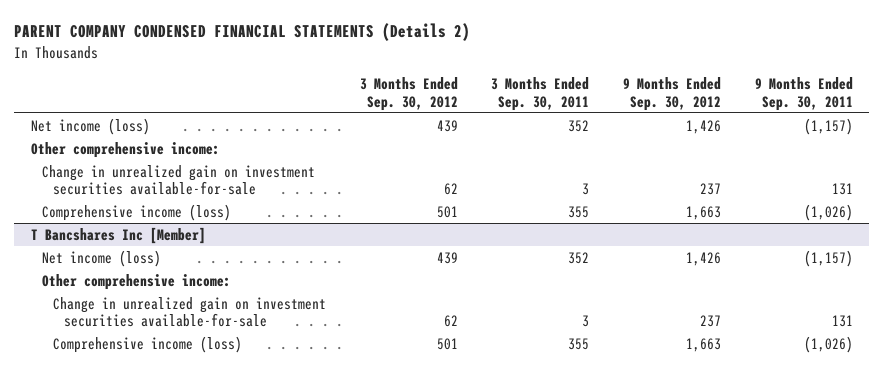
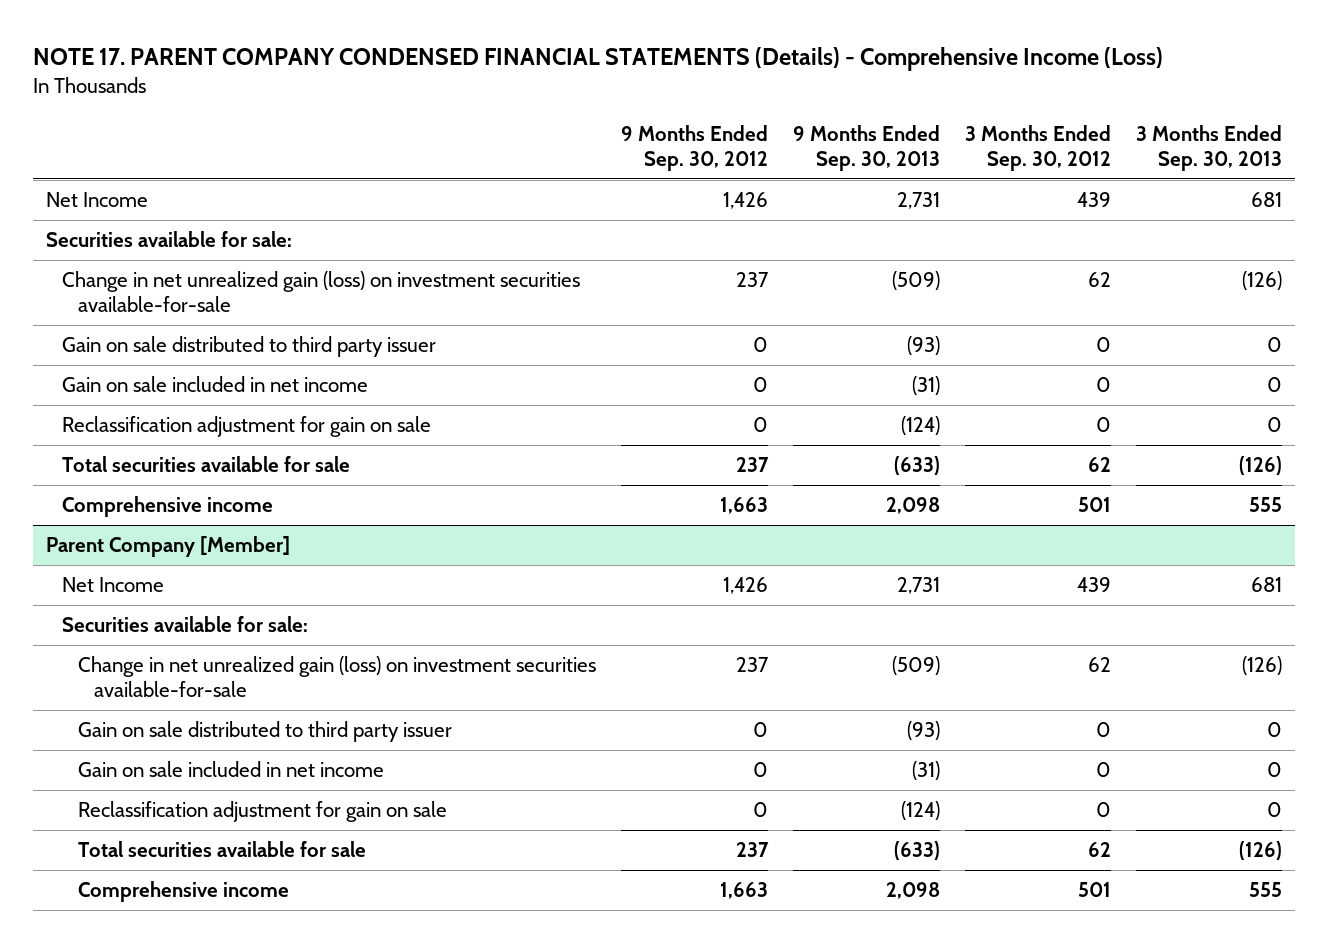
- PARENT COMPANY CONDENSED FINANCIAL STATEMENTS (Details 2)
+ NOTE 17. PARENT COMPANY CONDENSED FINANCIAL STATEMENTS (Details) - Comprehensive Income (Loss)
- | 3 Months Ended Sep. 30, 2012 | 3 Months Ended Sep. 30, 2011 | 9 Months Ended Sep. 30, 2012 | 9 Months Ended Sep. 30, 2011
+ | 9 Months Ended Sep. 30, 2012 | 9 Months Ended Sep. 30, 2013 | 3 Months Ended Sep. 30, 2012 | 3 Months Ended Sep. 30, 2013
- Net income (loss) | 439 | 352 | 1,426 | (1,157)
- Other comprehensive income:
- Change in unrealized gain on investment securities available-for-sale | 62 | 3 | 237 | 131
- Comprehensive income (loss) | 501 | 355 | 1,663 | (1,026)
- T Bancshares Inc [Member]
- Net income (loss) | 439 | 352 | 1,426 | (1,157)
- Other comprehensive income:
- Change in unrealized gain on investment securities available-for-sale | 62 | 3 | 237 | 131
- Comprehensive income (loss) | 501 | 355 | 1,663 | (1,026)
+ Net Income | 1,426 | 2,731 | 439 | 681
+ Securities available for sale:
+ Change in net unrealized gain (loss) on investment securities available-for-sale | 237 | (509) | 62 | (126)
+ Gain on sale distributed to third party issuer | 0 | (93) | 0 | 0
+ Gain on sale included in net income | 0 | (31) | 0 | 0
+ Reclassification adjustment for gain on sale | 0 | (124) | 0 | 0
+ Total securities available for sale | 237 | (633) | 62 | (126)
+ Comprehensive income | 1,663 | 2,098 | 501 | 555
+ Parent Company [Member]
+ Net Income | 1,426 | 2,731 | 439 | 681
+ Securities available for sale:
+ Change in net unrealized gain (loss) on investment securities available-for-sale | 237 | (509) | 62 | (126)
+ Gain on sale distributed to third party issuer | 0 | (93) | 0 | 0
+ Gain on sale included in net income | 0 | (31) | 0 | 0
+ Reclassification adjustment for gain on sale | 0 | (124) | 0 | 0
+ Total securities available for sale | 237 | (633) | 62 | (126)
+ Comprehensive income | 1,663 | 2,098 | 501 | 555

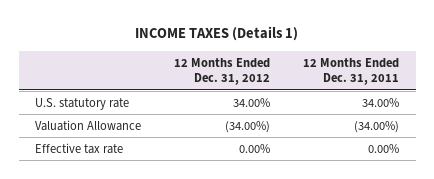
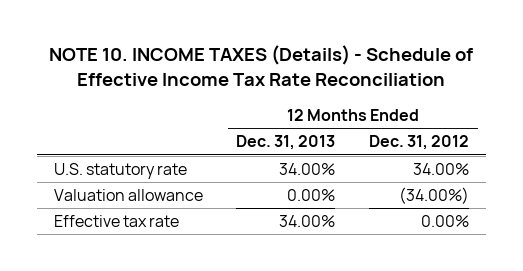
- INCOME TAXES (Details 1)
+ NOTE 10. INCOME TAXES (Details) - Schedule of Effective Income Tax Rate Reconciliation
- | 12 Months Ended Dec. 31, 2012 | 12 Months Ended Dec. 31, 2011
+ | 12 Months Ended Dec. 31, 2013 | 12 Months Ended Dec. 31, 2012
- Valuation Allowance | (34.00%) | (34.00%)
+ Valuation allowance | 0.00% | (34.00%)

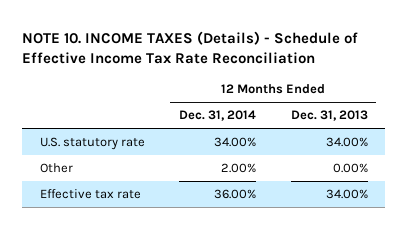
- | 12 Months Ended Dec. 31, 2013 | 12 Months Ended Dec. 31, 2012
+ | 12 Months Ended Dec. 31, 2014 | 12 Months Ended Dec. 31, 2013
- Valuation allowance | 0.00% | (34.00%)
+ Other | 2.00% | 0.00%

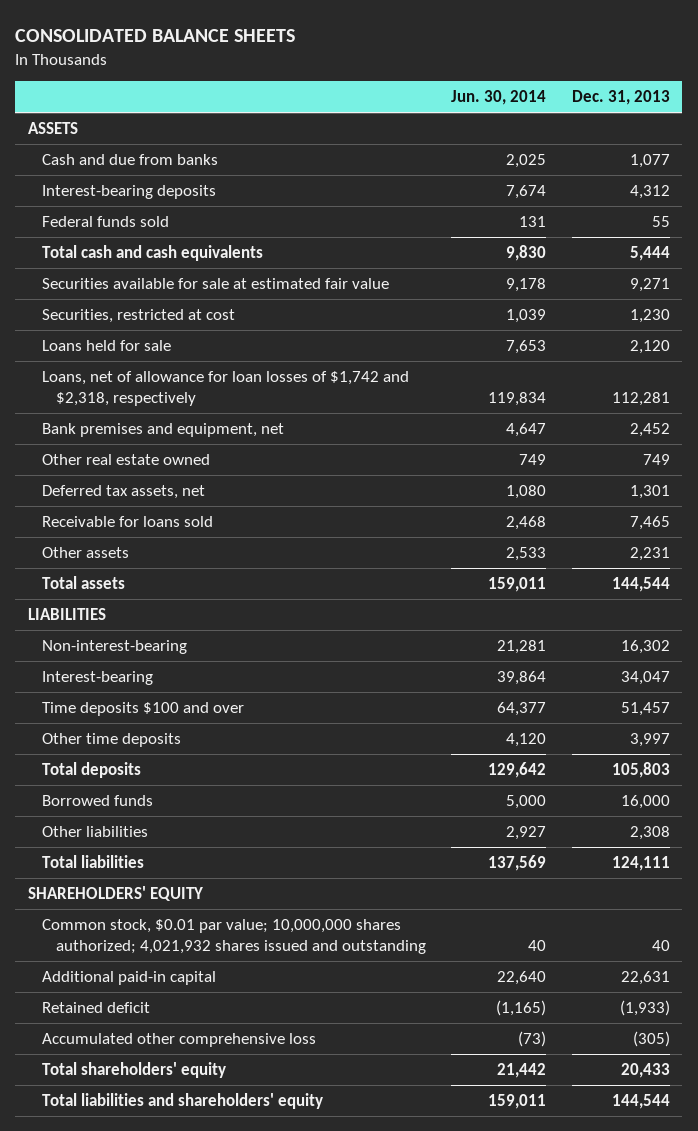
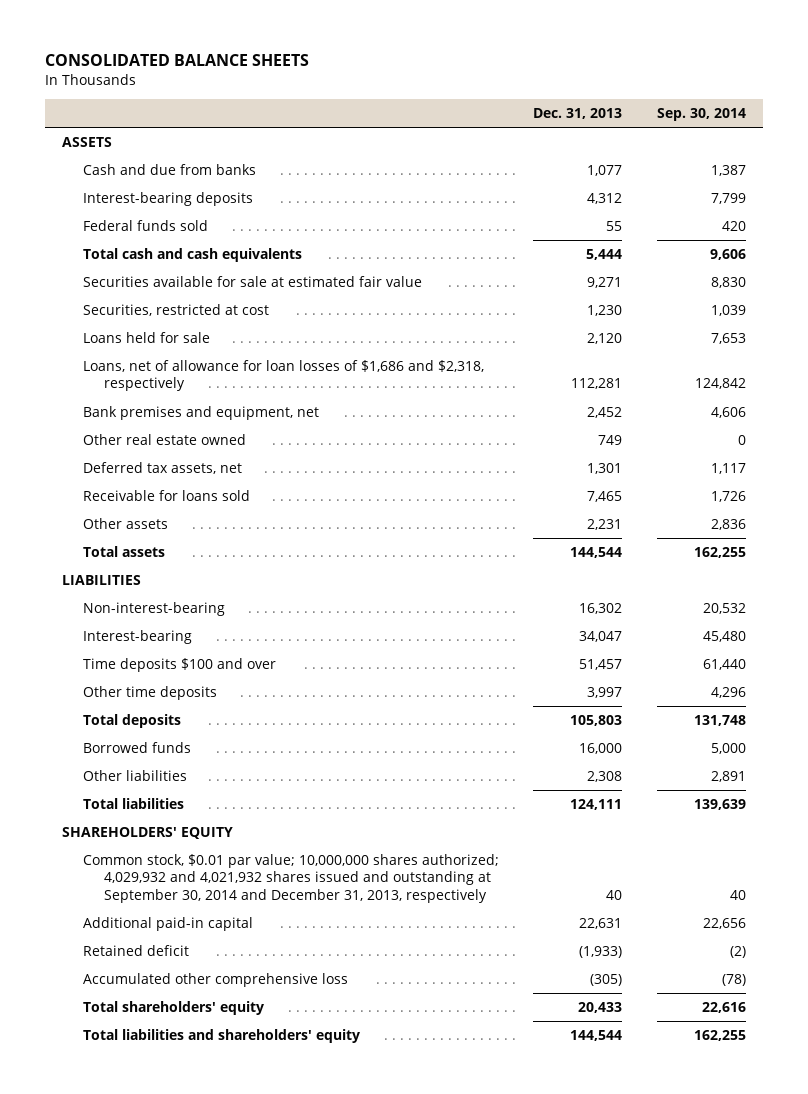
- | Jun. 30, 2014 | Dec. 31, 2013
+ | Dec. 31, 2013 | Sep. 30, 2014
- Loans, net of allowance for loan losses of $1,742 and $2,318, respectively | 119,834 | 112,281
+ Loans, net of allowance for loan losses of $1,686 and $2,318, respectively | 112,281 | 124,842
- Common stock, $0.01 par value; 10,000,000 shares authorized; 4,021,932 shares issued and outstanding | 40 | 40
+ Common stock, $0.01 par value; 10,000,000 shares authorized; 4,029,932 and 4,021,932 shares issued and outstanding at September 30, 2014 and December 31, 2013, respectively | 40 | 40

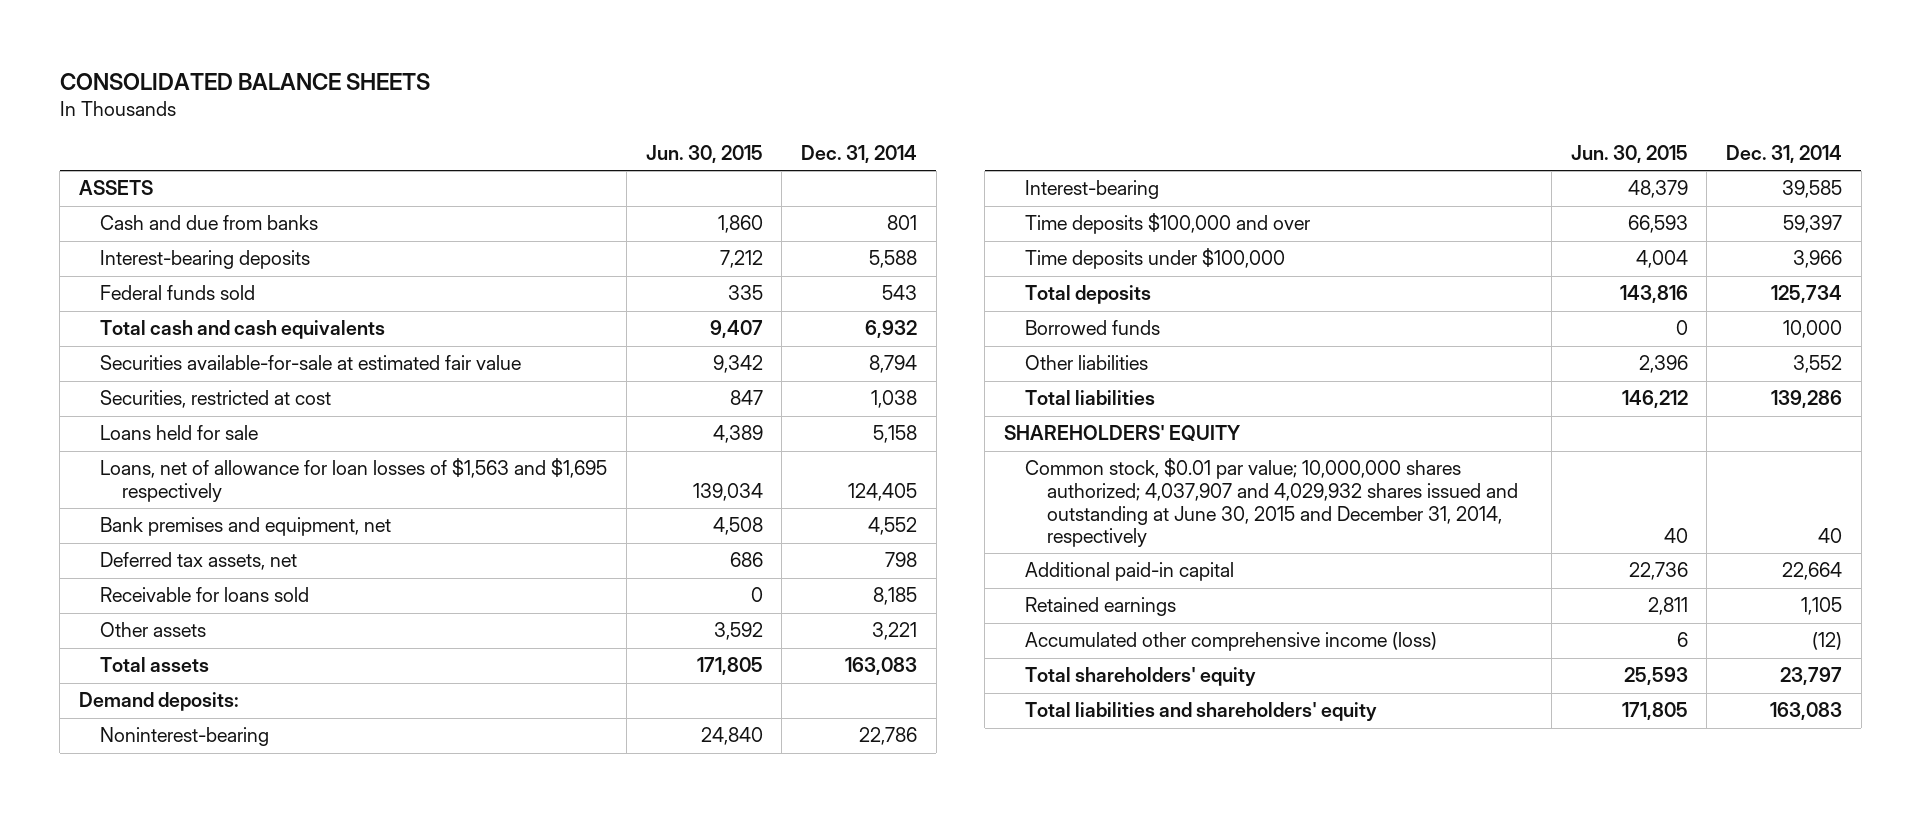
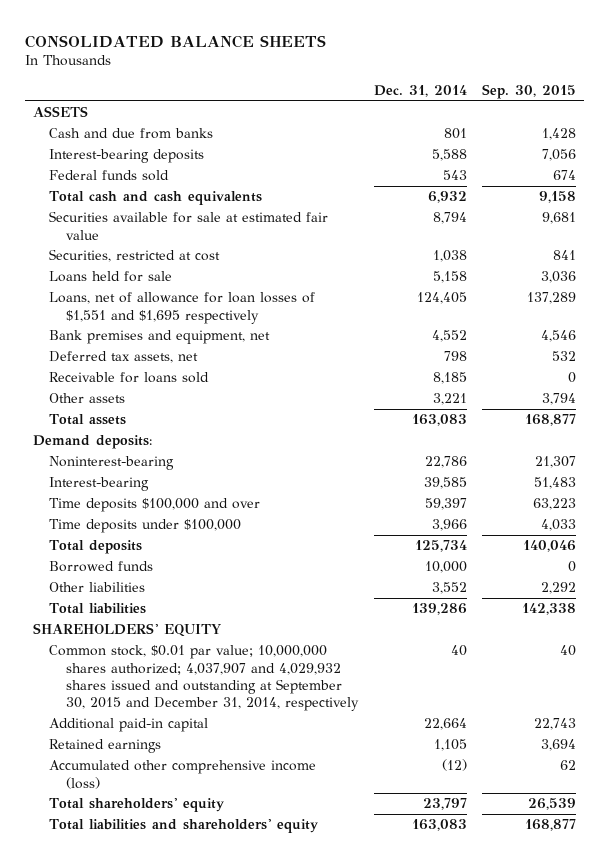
- | Jun. 30, 2015 | Dec. 31, 2014
+ | Dec. 31, 2014 | Sep. 30, 2015
- Securities available-for-sale at estimated fair value | 9,342 | 8,794
+ Securities available for sale at estimated fair value | 8,794 | 9,681
- Loans, net of allowance for loan losses of $1,563 and $1,695 respectively | 139,034 | 124,405
+ Loans, net of allowance for loan losses of $1,551 and $1,695 respectively | 124,405 | 137,289
- Common stock, $0.01 par value; 10,000,000 shares authorized; 4,037,907 and 4,029,932 shares issued and outstanding at June 30, 2015 and December 31, 2014, respectively | 40 | 40
+ Common stock, $0.01 par value; 10,000,000 shares authorized; 4,037,907 and 4,029,932 shares issued and outstanding at September 30, 2015 and December 31, 2014, respectively | 40 | 40

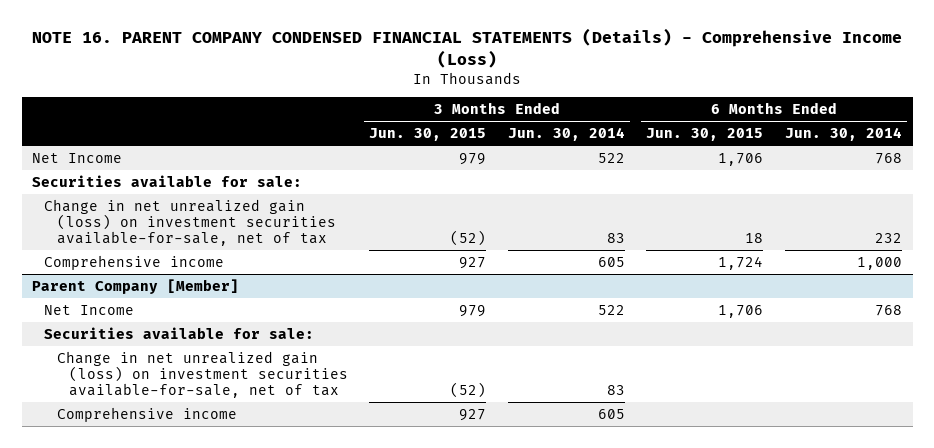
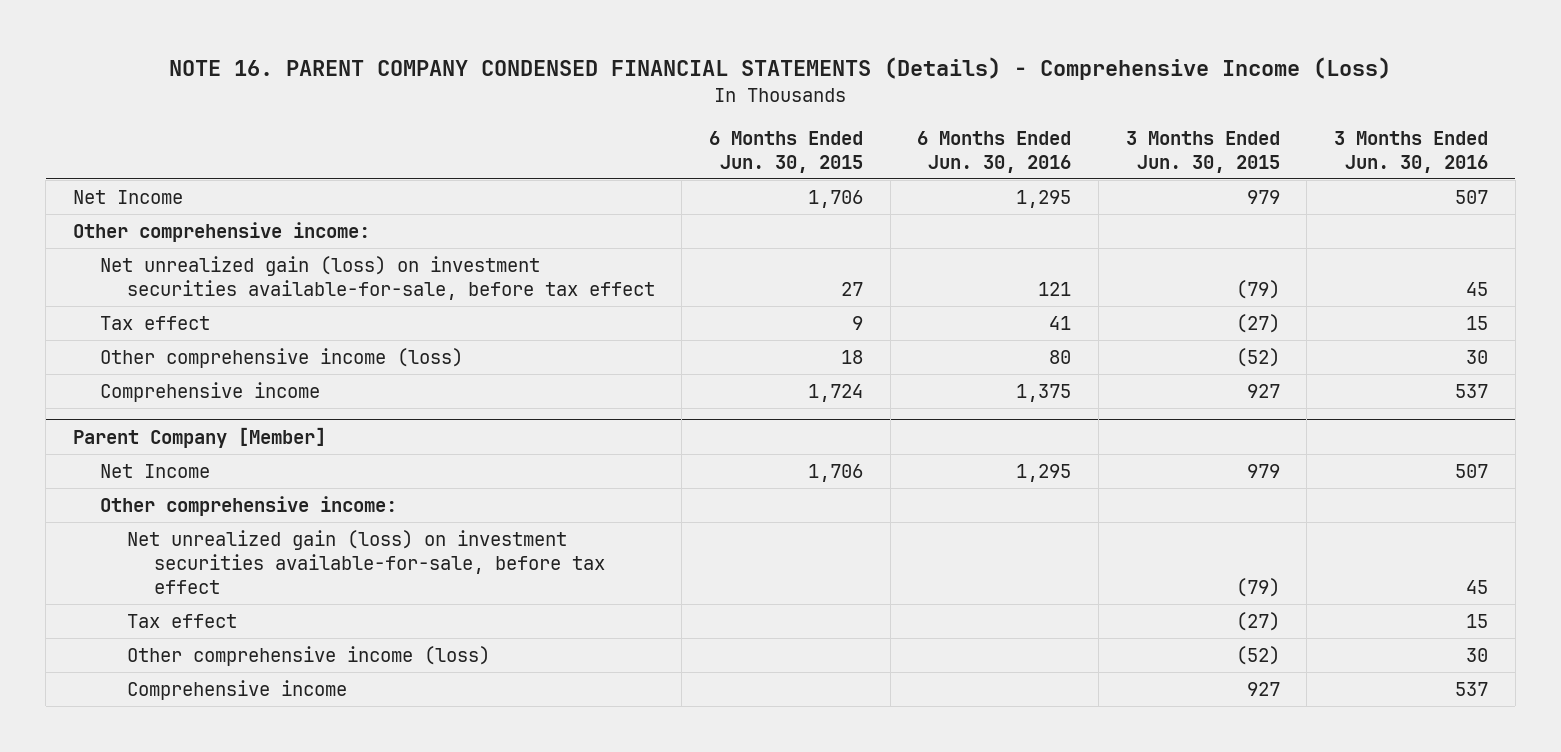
- | 3 Months Ended Jun. 30, 2015 | 3 Months Ended Jun. 30, 2014 | 6 Months Ended Jun. 30, 2015 | 6 Months Ended Jun. 30, 2014
+ | 6 Months Ended Jun. 30, 2015 | 6 Months Ended Jun. 30, 2016 | 3 Months Ended Jun. 30, 2015 | 3 Months Ended Jun. 30, 2016
- Securities available for sale:
- Change in net unrealized gain (loss) on investment securities available-for-sale, net of tax | (52) | 83 | 18 | 232
+ Other comprehensive income:
+ Net unrealized gain (loss) on investment securities available-for-sale, before tax effect | 27 | 121 | (79) | 45
+ Tax effect | 9 | 41 | (27) | 15
+ Other comprehensive income (loss) | 18 | 80 | (52) | 30
@ Parent Company [Member]
- Securities available for sale:
- Change in net unrealized gain (loss) on investment securities available-for-sale, net of tax | (52) | 83 | |
+ Other comprehensive income:
+ Net unrealized gain (loss) on investment securities available-for-sale, before tax effect | | | (79) | 45
+ Tax effect | | | (27) | 15
+ Other comprehensive income (loss) | | | (52) | 30

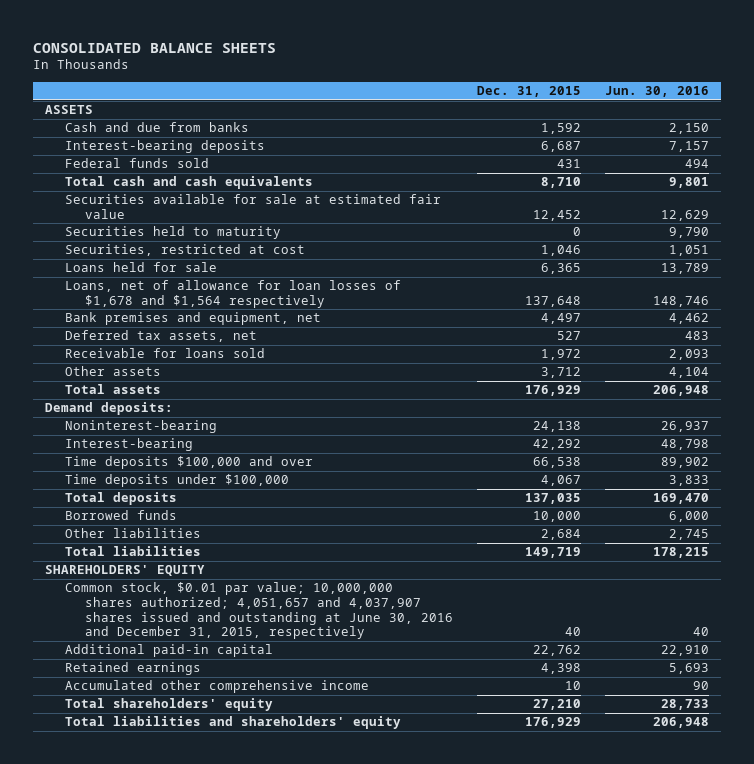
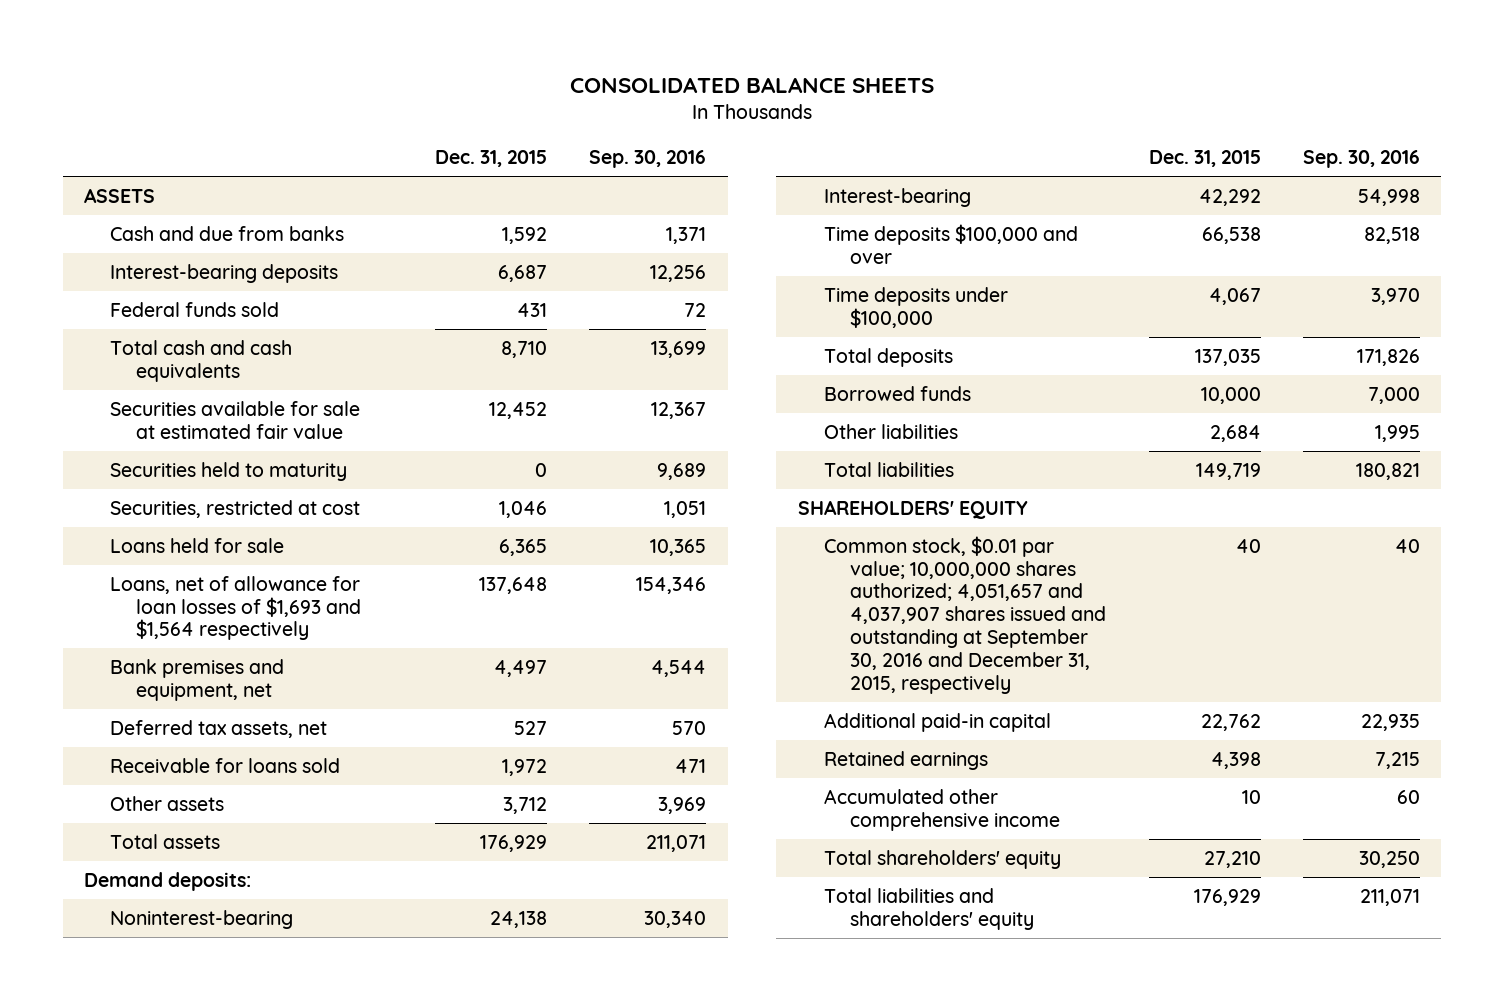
- | Dec. 31, 2015 | Jun. 30, 2016
+ | Dec. 31, 2015 | Sep. 30, 2016
- Loans, net of allowance for loan losses of $1,678 and $1,564 respectively | 137,648 | 148,746
+ Loans, net of allowance for loan losses of $1,693 and $1,564 respectively | 137,648 | 154,346
- Common stock, $0.01 par value; 10,000,000 shares authorized; 4,051,657 and 4,037,907 shares issued and outstanding at June 30, 2016 and December 31, 2015, respectively | 40 | 40
+ Common stock, $0.01 par value; 10,000,000 shares authorized; 4,051,657 and 4,037,907 shares issued and outstanding at September 30, 2016 and December 31, 2015, respectively | 40 | 40

